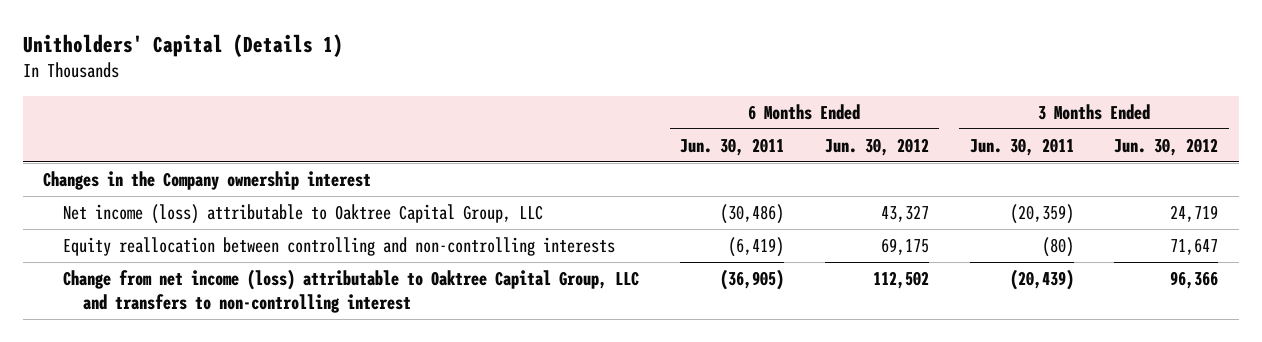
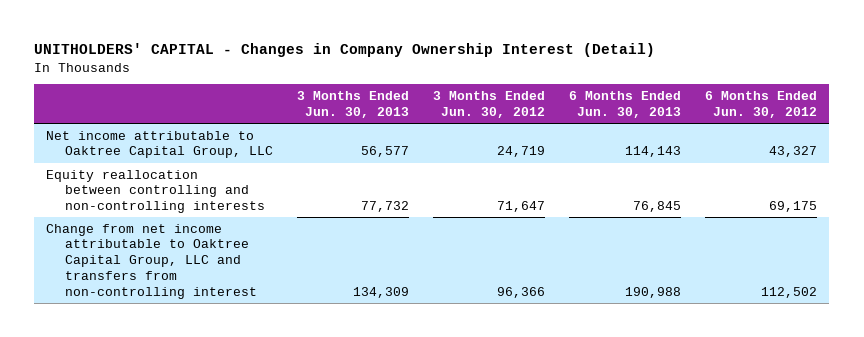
- Unitholders' Capital (Details 1)
+ UNITHOLDERS' CAPITAL - Changes in Company Ownership Interest (Detail)
- | 6 Months Ended Jun. 30, 2011 | 6 Months Ended Jun. 30, 2012 | 3 Months Ended Jun. 30, 2011 | 3 Months Ended Jun. 30, 2012
+ | 3 Months Ended Jun. 30, 2013 | 3 Months Ended Jun. 30, 2012 | 6 Months Ended Jun. 30, 2013 | 6 Months Ended Jun. 30, 2012
- Changes in the Company ownership interest
- Net income (loss) attributable to Oaktree Capital Group, LLC | (30,486) | 43,327 | (20,359) | 24,719
+ Net income attributable to Oaktree Capital Group, LLC | 56,577 | 24,719 | 114,143 | 43,327
- Change from net income (loss) attributable to Oaktree Capital Group, LLC and transfers to non-controlling interest | (36,905) | 112,502 | (20,439) | 96,366
+ Change from net income attributable to Oaktree Capital Group, LLC and transfers from non-controlling interest | 134,309 | 96,366 | 190,988 | 112,502

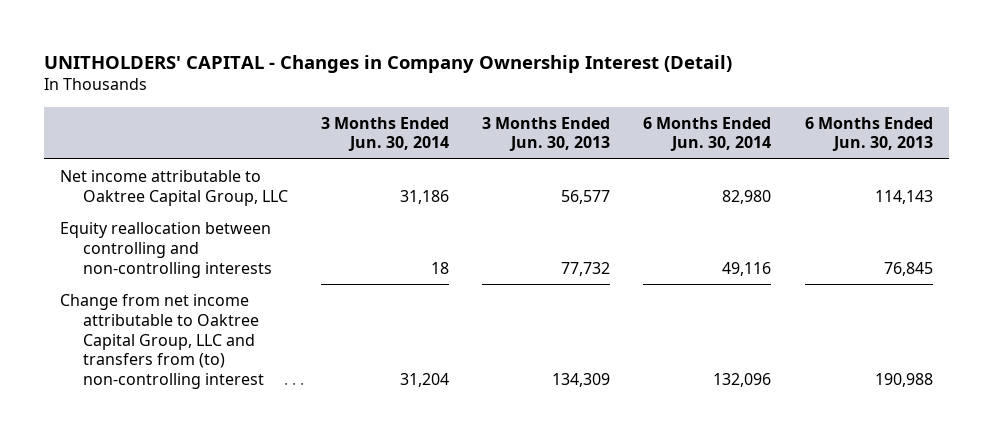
- | 3 Months Ended Jun. 30, 2013 | 3 Months Ended Jun. 30, 2012 | 6 Months Ended Jun. 30, 2013 | 6 Months Ended Jun. 30, 2012
+ | 3 Months Ended Jun. 30, 2014 | 3 Months Ended Jun. 30, 2013 | 6 Months Ended Jun. 30, 2014 | 6 Months Ended Jun. 30, 2013
- Change from net income attributable to Oaktree Capital Group, LLC and transfers from non-controlling interest | 134,309 | 96,366 | 190,988 | 112,502
+ Change from net income attributable to Oaktree Capital Group, LLC and transfers from (to) non-controlling interest | 31,204 | 134,309 | 132,096 | 190,988

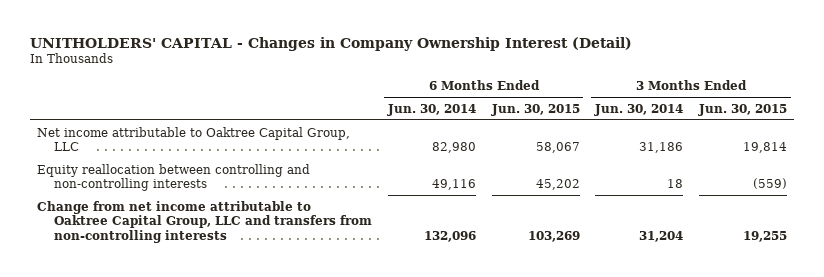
- | 3 Months Ended Jun. 30, 2014 | 3 Months Ended Jun. 30, 2013 | 6 Months Ended Jun. 30, 2014 | 6 Months Ended Jun. 30, 2013
+ | 6 Months Ended Jun. 30, 2014 | 6 Months Ended Jun. 30, 2015 | 3 Months Ended Jun. 30, 2014 | 3 Months Ended Jun. 30, 2015
- Change from net income attributable to Oaktree Capital Group, LLC and transfers from (to) non-controlling interest | 31,204 | 134,309 | 132,096 | 190,988
+ Change from net income attributable to Oaktree Capital Group, LLC and transfers from non-controlling interests | 132,096 | 103,269 | 31,204 | 19,255

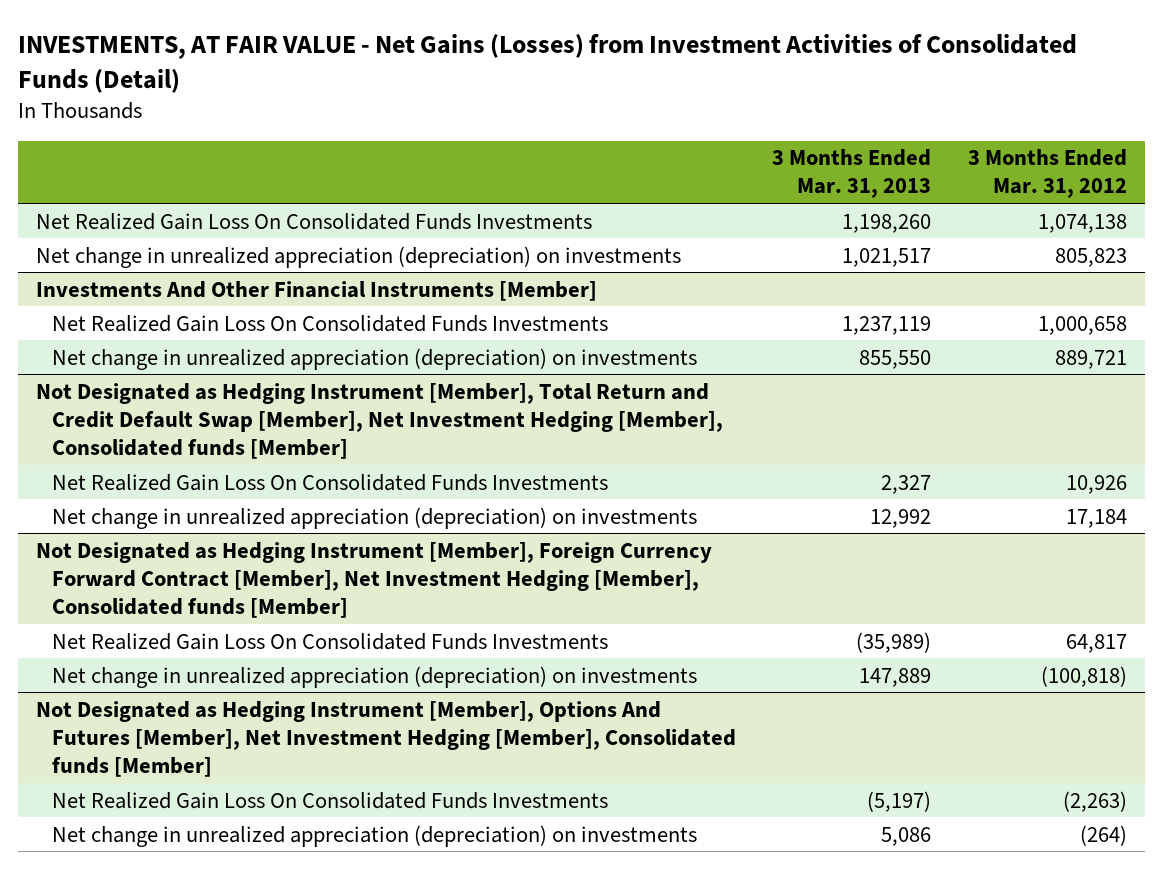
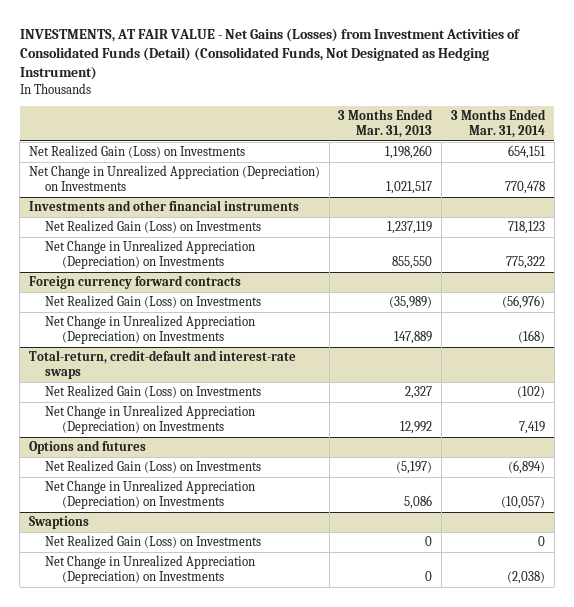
- INVESTMENTS, AT FAIR VALUE - Net Gains (Losses) from Investment Activities of Consolidated Funds (Detail)
+ INVESTMENTS, AT FAIR VALUE - Net Gains (Losses) from Investment Activities of Consolidated Funds (Detail) (Consolidated Funds, Not Designated as Hedging Instrument)
- | 3 Months Ended Mar. 31, 2013 | 3 Months Ended Mar. 31, 2012
+ | 3 Months Ended Mar. 31, 2013 | 3 Months Ended Mar. 31, 2014
- Net Realized Gain Loss On Consolidated Funds Investments | 1,198,260 | 1,074,138
- Net change in unrealized appreciation (depreciation) on investments | 1,021,517 | 805,823
- Investments And Other Financial Instruments [Member]
- Net Realized Gain Loss On Consolidated Funds Investments | 1,237,119 | 1,000,658
- Net change in unrealized appreciation (depreciation) on investments | 855,550 | 889,721
- Not Designated as Hedging Instrument [Member], Total Return and Credit Default Swap [Member], Net Investment Hedging [Member], Consolidated funds [Member]
- Net Realized Gain Loss On Consolidated Funds Investments | 2,327 | 10,926
- Net change in unrealized appreciation (depreciation) on investments | 12,992 | 17,184
- Not Designated as Hedging Instrument [Member], Foreign Currency Forward Contract [Member], Net Investment Hedging [Member], Consolidated funds [Member]
- Net Realized Gain Loss On Consolidated Funds Investments | (35,989) | 64,817
- Net change in unrealized appreciation (depreciation) on investments | 147,889 | (100,818)
- Not Designated as Hedging Instrument [Member], Options And Futures [Member], Net Investment Hedging [Member], Consolidated funds [Member]
- Net Realized Gain Loss On Consolidated Funds Investments | (5,197) | (2,263)
- Net change in unrealized appreciation (depreciation) on investments | 5,086 | (264)
+ Net Realized Gain (Loss) on Investments | 1,198,260 | 654,151
+ Net Change in Unrealized Appreciation (Depreciation) on Investments | 1,021,517 | 770,478
+ Investments and other financial instruments
+ Net Realized Gain (Loss) on Investments | 1,237,119 | 718,123
+ Net Change in Unrealized Appreciation (Depreciation) on Investments | 855,550 | 775,322
+ Foreign currency forward contracts
+ Net Realized Gain (Loss) on Investments | (35,989) | (56,976)
+ Net Change in Unrealized Appreciation (Depreciation) on Investments | 147,889 | (168)
+ Total-return, credit-default and interest-rate swaps
+ Net Realized Gain (Loss) on Investments | 2,327 | (102)
+ Net Change in Unrealized Appreciation (Depreciation) on Investments | 12,992 | 7,419
+ Options and futures
+ Net Realized Gain (Loss) on Investments | (5,197) | (6,894)
+ Net Change in Unrealized Appreciation (Depreciation) on Investments | 5,086 | (10,057)
+ Swaptions
+ Net Realized Gain (Loss) on Investments | 0 | 0
+ Net Change in Unrealized Appreciation (Depreciation) on Investments | 0 | (2,038)

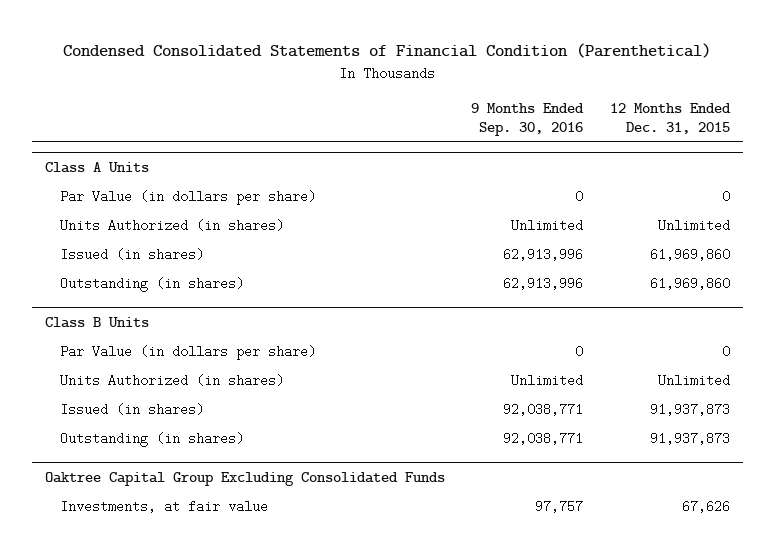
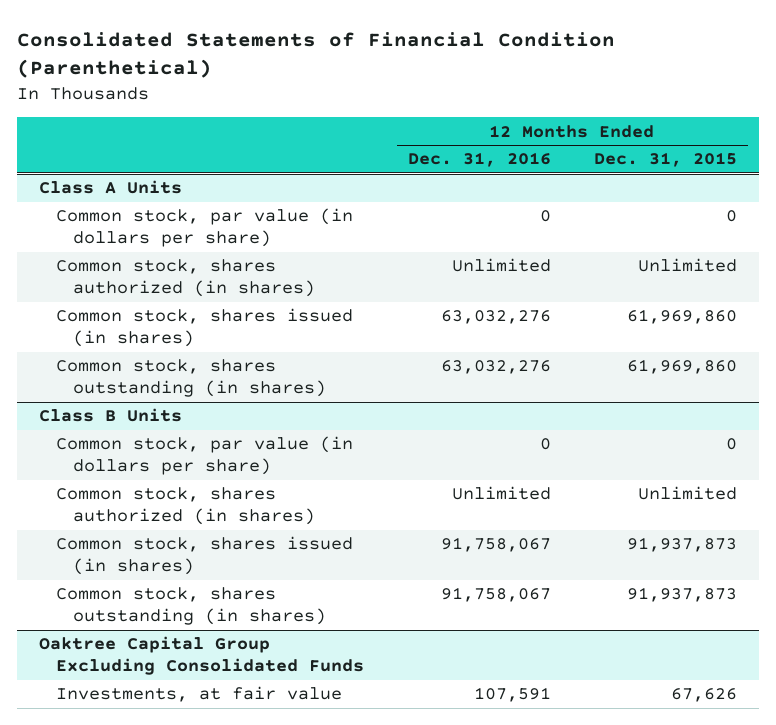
- Condensed Consolidated Statements of Financial Condition (Parenthetical)
+ Consolidated Statements of Financial Condition (Parenthetical)
- | 9 Months Ended Sep. 30, 2016 | 12 Months Ended Dec. 31, 2015
+ | 12 Months Ended Dec. 31, 2016 | 12 Months Ended Dec. 31, 2015
@ Class A Units
- Par Value (in dollars per share) | 0 | 0
- Units Authorized (in shares) | Unlimited | Unlimited
- Issued (in shares) | 62,913,996 | 61,969,860
- Outstanding (in shares) | 62,913,996 | 61,969,860
+ Common stock, par value (in dollars per share) | 0 | 0
+ Common stock, shares authorized (in shares) | Unlimited | Unlimited
+ Common stock, shares issued (in shares) | 63,032,276 | 61,969,860
+ Common stock, shares outstanding (in shares) | 63,032,276 | 61,969,860
@ Class B Units
- Par Value (in dollars per share) | 0 | 0
- Units Authorized (in shares) | Unlimited | Unlimited
- Issued (in shares) | 92,038,771 | 91,937,873
- Outstanding (in shares) | 92,038,771 | 91,937,873
+ Common stock, par value (in dollars per share) | 0 | 0
+ Common stock, shares authorized (in shares) | Unlimited | Unlimited
+ Common stock, shares issued (in shares) | 91,758,067 | 91,937,873
+ Common stock, shares outstanding (in shares) | 91,758,067 | 91,937,873

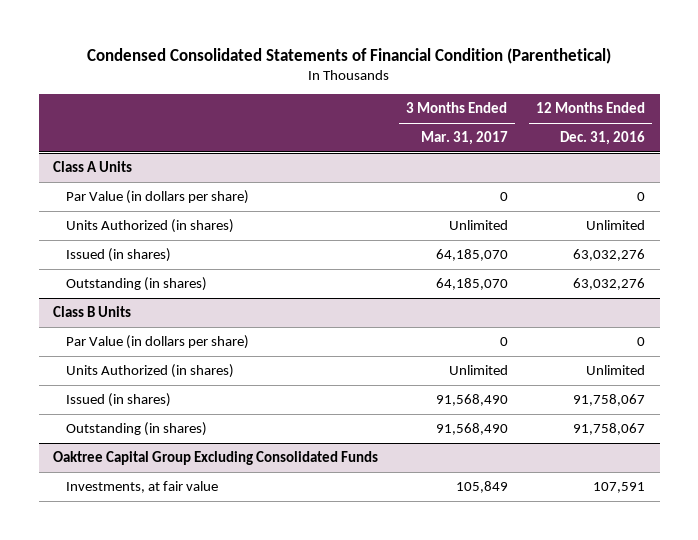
- Consolidated Statements of Financial Condition (Parenthetical)
+ Condensed Consolidated Statements of Financial Condition (Parenthetical)
- | 12 Months Ended Dec. 31, 2016 | 12 Months Ended Dec. 31, 2015
+ | 3 Months Ended Mar. 31, 2017 | 12 Months Ended Dec. 31, 2016
@ Class A Units
- Common stock, par value (in dollars per share) | 0 | 0
- Common stock, shares authorized (in shares) | Unlimited | Unlimited
- Common stock, shares issued (in shares) | 63,032,276 | 61,969,860
- Common stock, shares outstanding (in shares) | 63,032,276 | 61,969,860
+ Par Value (in dollars per share) | 0 | 0
+ Units Authorized (in shares) | Unlimited | Unlimited
+ Issued (in shares) | 64,185,070 | 63,032,276
+ Outstanding (in shares) | 64,185,070 | 63,032,276
@ Class B Units
- Common stock, par value (in dollars per share) | 0 | 0
- Common stock, shares authorized (in shares) | Unlimited | Unlimited
- Common stock, shares issued (in shares) | 91,758,067 | 91,937,873
- Common stock, shares outstanding (in shares) | 91,758,067 | 91,937,873
+ Par Value (in dollars per share) | 0 | 0
+ Units Authorized (in shares) | Unlimited | Unlimited
+ Issued (in shares) | 91,568,490 | 91,758,067
+ Outstanding (in shares) | 91,568,490 | 91,758,067

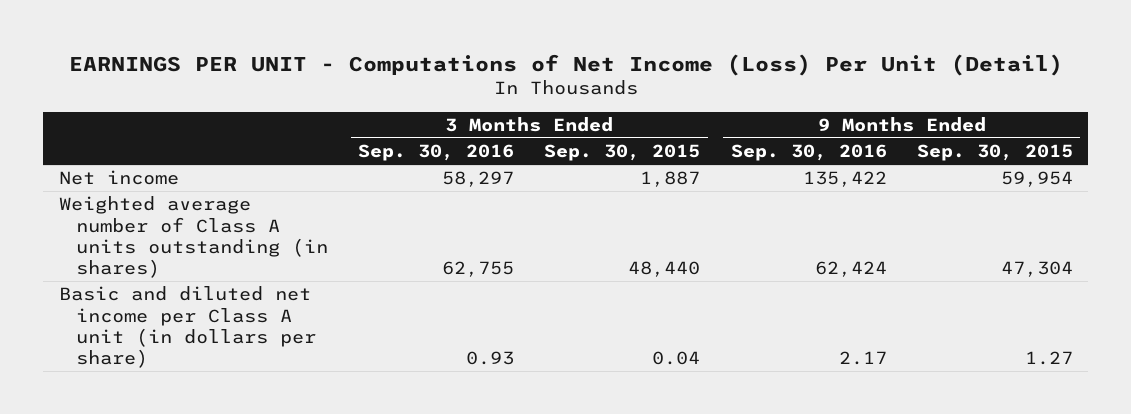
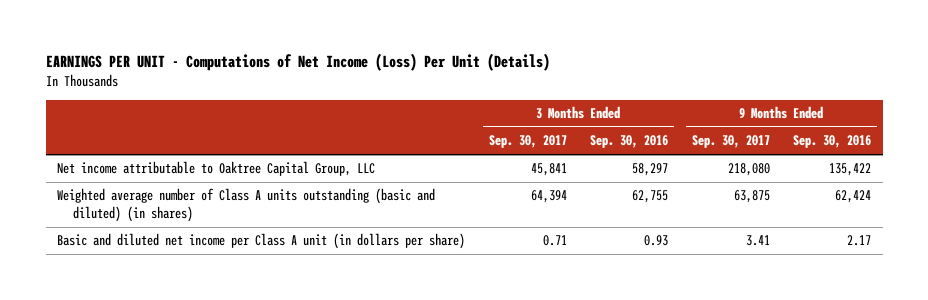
- EARNINGS PER UNIT - Computations of Net Income (Loss) Per Unit (Detail)
+ EARNINGS PER UNIT - Computations of Net Income (Loss) Per Unit (Details)
- | 3 Months Ended Sep. 30, 2016 | 3 Months Ended Sep. 30, 2015 | 9 Months Ended Sep. 30, 2016 | 9 Months Ended Sep. 30, 2015
+ | 3 Months Ended Sep. 30, 2017 | 3 Months Ended Sep. 30, 2016 | 9 Months Ended Sep. 30, 2017 | 9 Months Ended Sep. 30, 2016
- Net income | 58,297 | 1,887 | 135,422 | 59,954
- Weighted average number of Class A units outstanding (in shares) | 62,755 | 48,440 | 62,424 | 47,304
+ Net income attributable to Oaktree Capital Group, LLC | 45,841 | 58,297 | 218,080 | 135,422
+ Weighted average number of Class A units outstanding (basic and diluted) (in shares) | 64,394 | 62,755 | 63,875 | 62,424

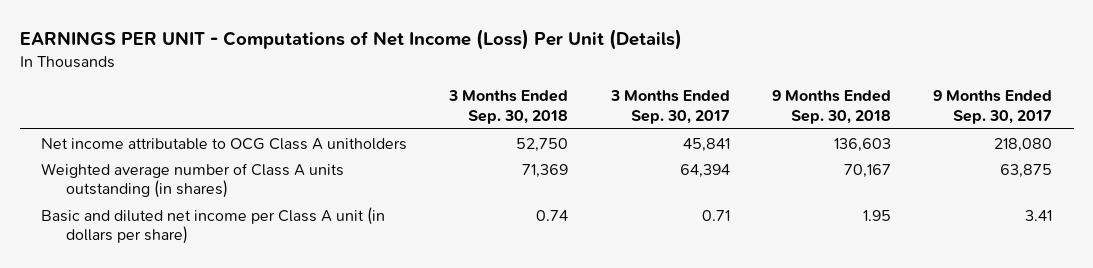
- | 3 Months Ended Sep. 30, 2017 | 3 Months Ended Sep. 30, 2016 | 9 Months Ended Sep. 30, 2017 | 9 Months Ended Sep. 30, 2016
+ | 3 Months Ended Sep. 30, 2018 | 3 Months Ended Sep. 30, 2017 | 9 Months Ended Sep. 30, 2018 | 9 Months Ended Sep. 30, 2017
- Net income attributable to Oaktree Capital Group, LLC | 45,841 | 58,297 | 218,080 | 135,422
- Weighted average number of Class A units outstanding (basic and diluted) (in shares) | 64,394 | 62,755 | 63,875 | 62,424
+ Net income attributable to OCG Class A unitholders | 52,750 | 45,841 | 136,603 | 218,080
+ Weighted average number of Class A units outstanding (in shares) | 71,369 | 64,394 | 70,167 | 63,875

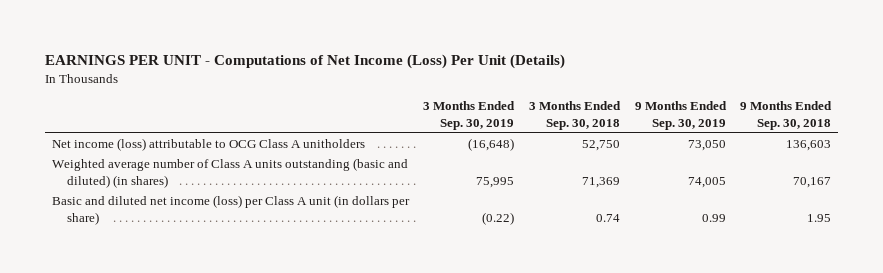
- | 3 Months Ended Sep. 30, 2018 | 3 Months Ended Sep. 30, 2017 | 9 Months Ended Sep. 30, 2018 | 9 Months Ended Sep. 30, 2017
+ | 3 Months Ended Sep. 30, 2019 | 3 Months Ended Sep. 30, 2018 | 9 Months Ended Sep. 30, 2019 | 9 Months Ended Sep. 30, 2018
- Net income attributable to OCG Class A unitholders | 52,750 | 45,841 | 136,603 | 218,080
- Weighted average number of Class A units outstanding (in shares) | 71,369 | 64,394 | 70,167 | 63,875
- Basic and diluted net income per Class A unit (in dollars per share) | 0.74 | 0.71 | 1.95 | 3.41
+ Net income (loss) attributable to OCG Class A unitholders | (16,648) | 52,750 | 73,050 | 136,603
+ Weighted average number of Class A units outstanding (basic and diluted) (in shares) | 75,995 | 71,369 | 74,005 | 70,167
+ Basic and diluted net income (loss) per Class A unit (in dollars per share) | (0.22) | 0.74 | 0.99 | 1.95

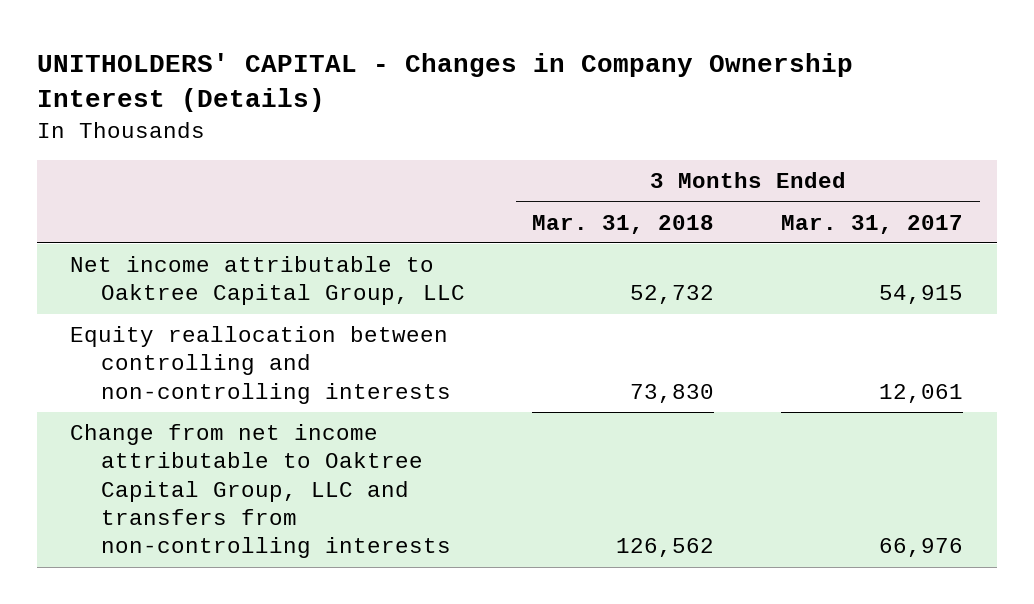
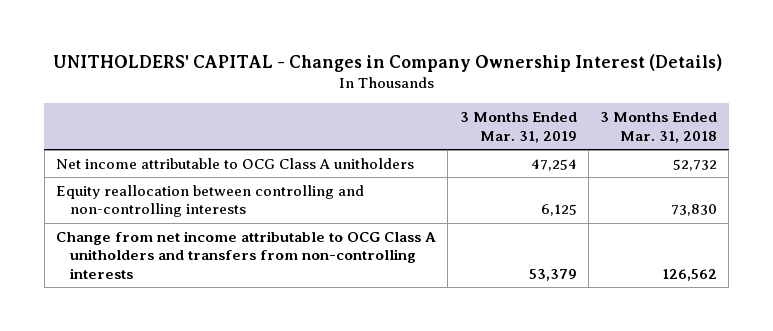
- | 3 Months Ended Mar. 31, 2018 | 3 Months Ended Mar. 31, 2017
+ | 3 Months Ended Mar. 31, 2019 | 3 Months Ended Mar. 31, 2018
- Net income attributable to Oaktree Capital Group, LLC | 52,732 | 54,915
+ Net income attributable to OCG Class A unitholders | 47,254 | 52,732
- Change from net income attributable to Oaktree Capital Group, LLC and transfers from non-controlling interests | 126,562 | 66,976
+ Change from net income attributable to OCG Class A unitholders and transfers from non-controlling interests | 53,379 | 126,562

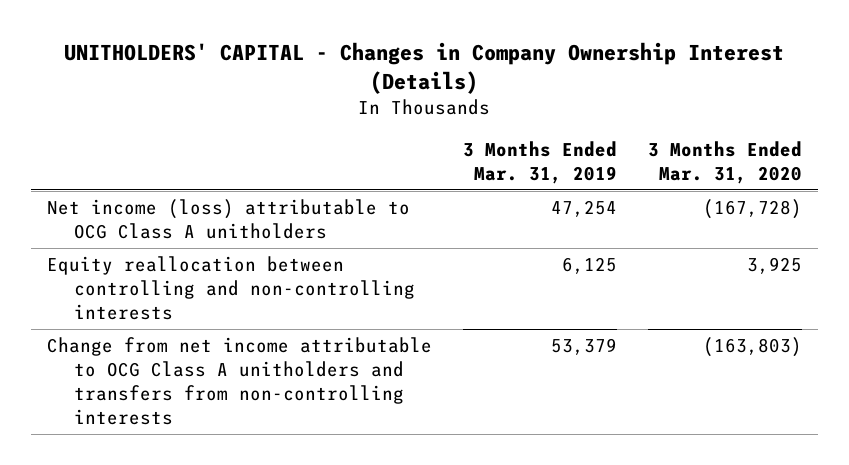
- | 3 Months Ended Mar. 31, 2019 | 3 Months Ended Mar. 31, 2018
+ | 3 Months Ended Mar. 31, 2019 | 3 Months Ended Mar. 31, 2020
- Net income attributable to OCG Class A unitholders | 47,254 | 52,732
+ Net income (loss) attributable to OCG Class A unitholders | 47,254 | (167,728)

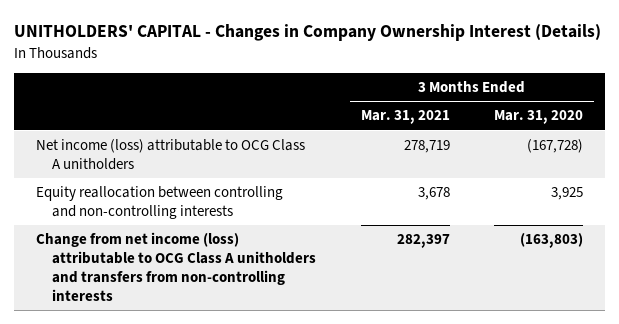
- | 3 Months Ended Mar. 31, 2019 | 3 Months Ended Mar. 31, 2020
+ | 3 Months Ended Mar. 31, 2021 | 3 Months Ended Mar. 31, 2020
- Change from net income attributable to OCG Class A unitholders and transfers from non-controlling interests | 53,379 | (163,803)
+ Change from net income (loss) attributable to OCG Class A unitholders and transfers from non-controlling interests | 282,397 | (163,803)

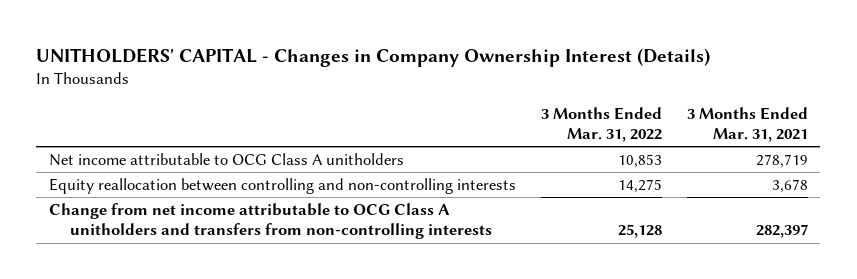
- | 3 Months Ended Mar. 31, 2021 | 3 Months Ended Mar. 31, 2020
+ | 3 Months Ended Mar. 31, 2022 | 3 Months Ended Mar. 31, 2021
- Net income (loss) attributable to OCG Class A unitholders | 278,719 | (167,728)
+ Net income attributable to OCG Class A unitholders | 10,853 | 278,719
- Change from net income (loss) attributable to OCG Class A unitholders and transfers from non-controlling interests | 282,397 | (163,803)
+ Change from net income attributable to OCG Class A unitholders and transfers from non-controlling interests | 25,128 | 282,397

